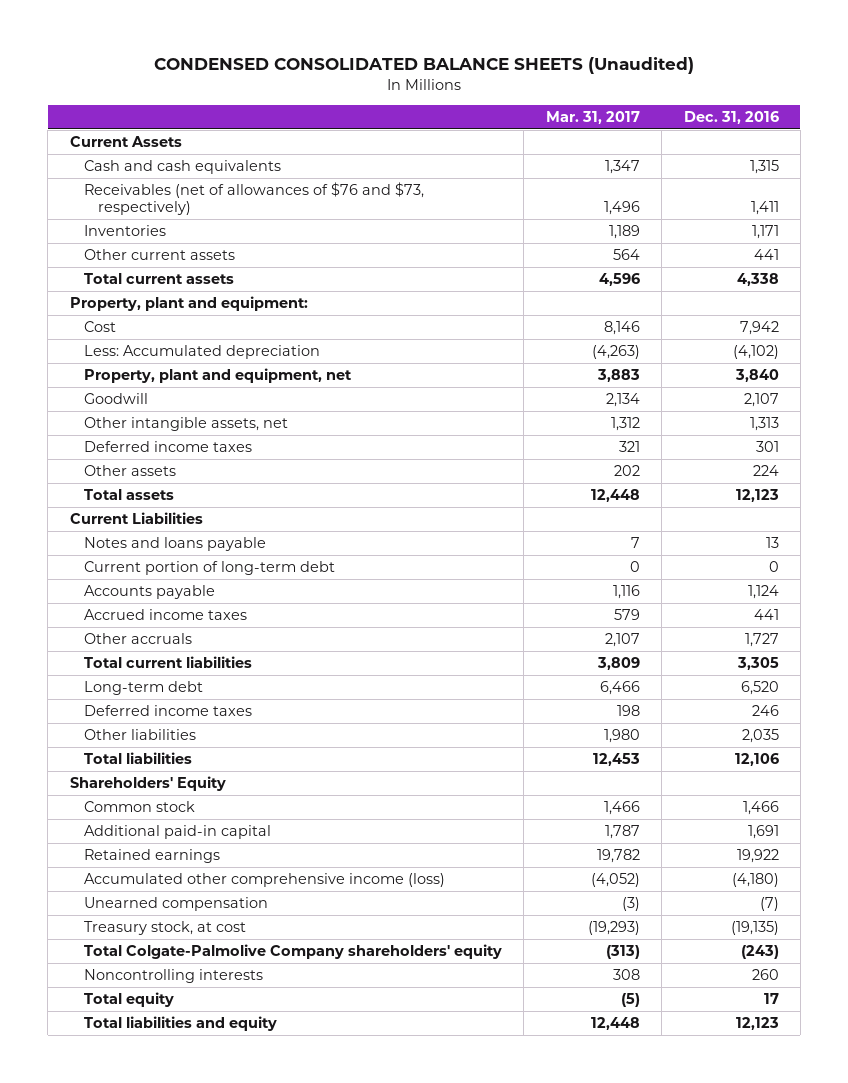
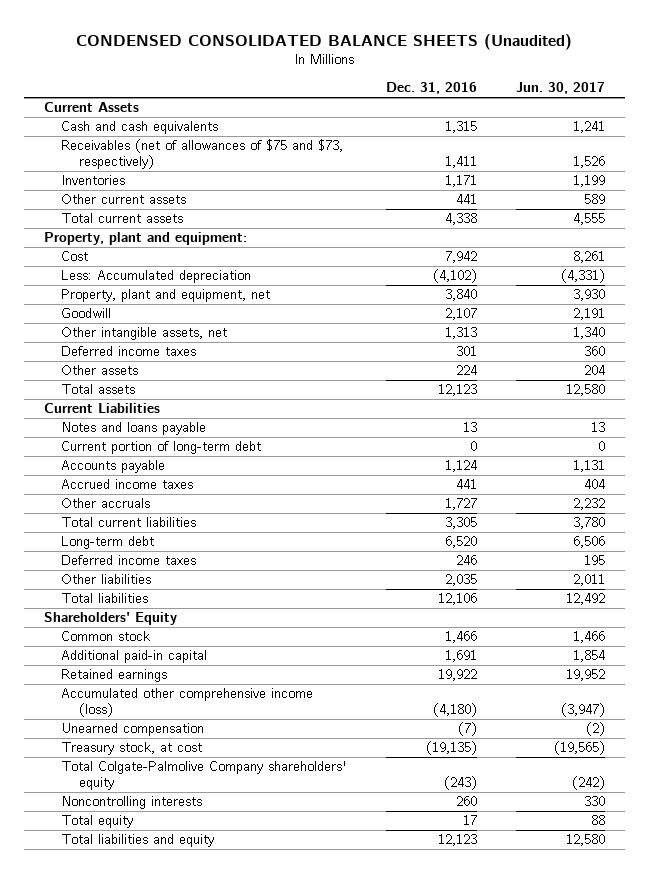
- | Mar. 31, 2017 | Dec. 31, 2016
+ | Dec. 31, 2016 | Jun. 30, 2017
- Receivables (net of allowances of $76 and $73, respectively) | 1,496 | 1,411
+ Receivables (net of allowances of $75 and $73, respectively) | 1,411 | 1,526

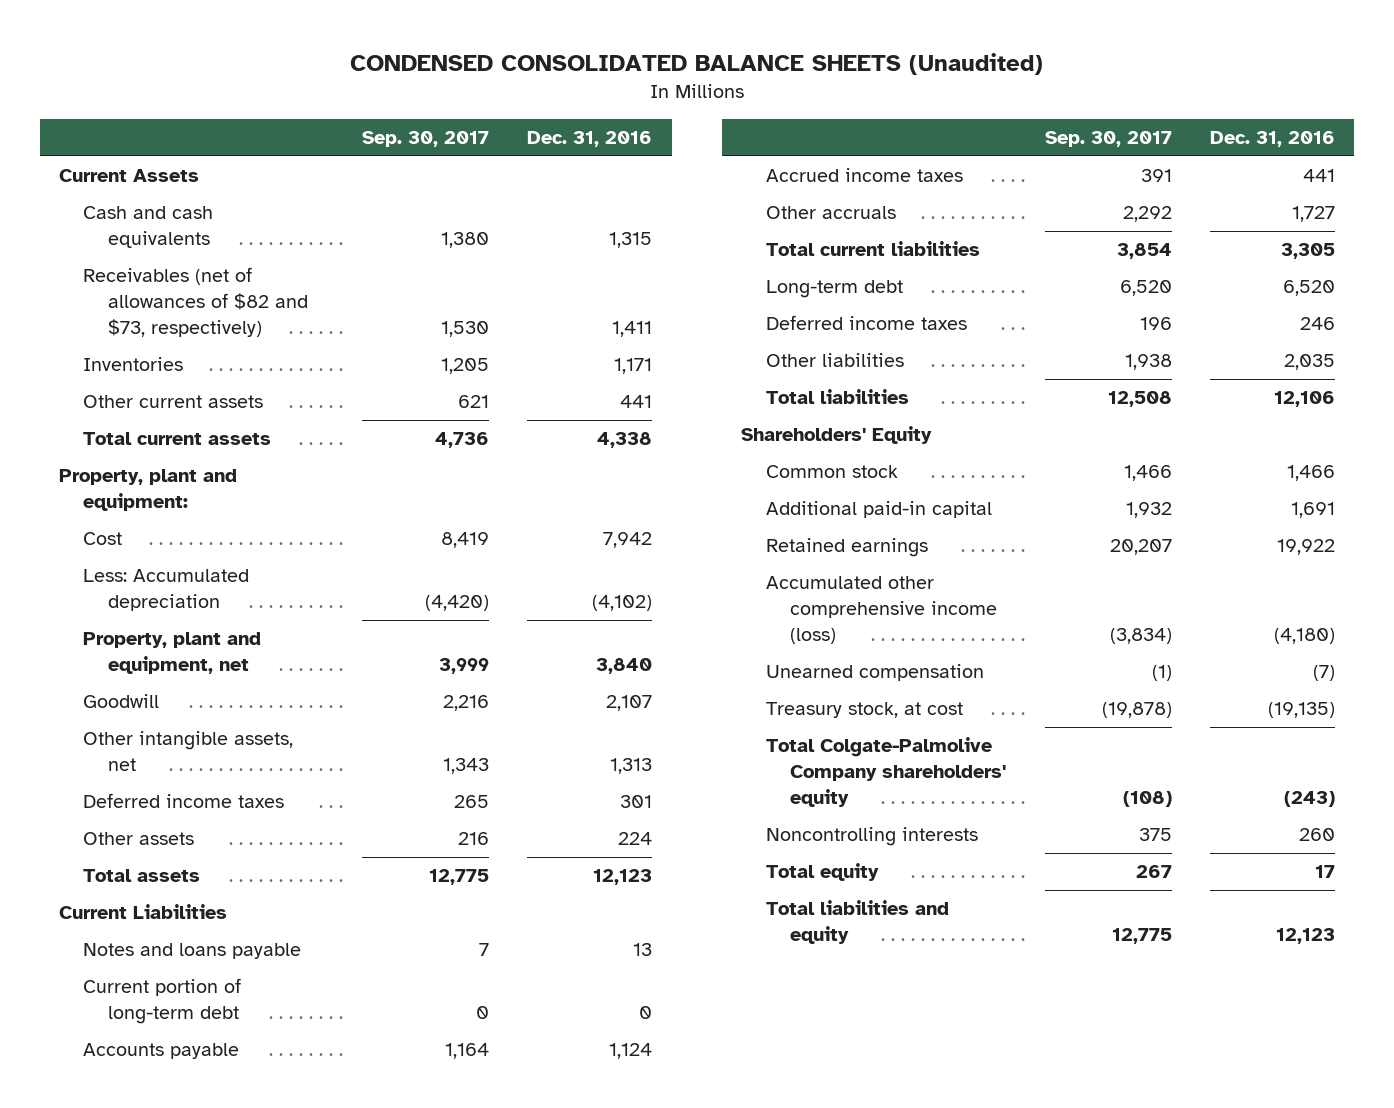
- | Dec. 31, 2016 | Jun. 30, 2017
+ | Sep. 30, 2017 | Dec. 31, 2016
- Receivables (net of allowances of $75 and $73, respectively) | 1,411 | 1,526
+ Receivables (net of allowances of $82 and $73, respectively) | 1,530 | 1,411

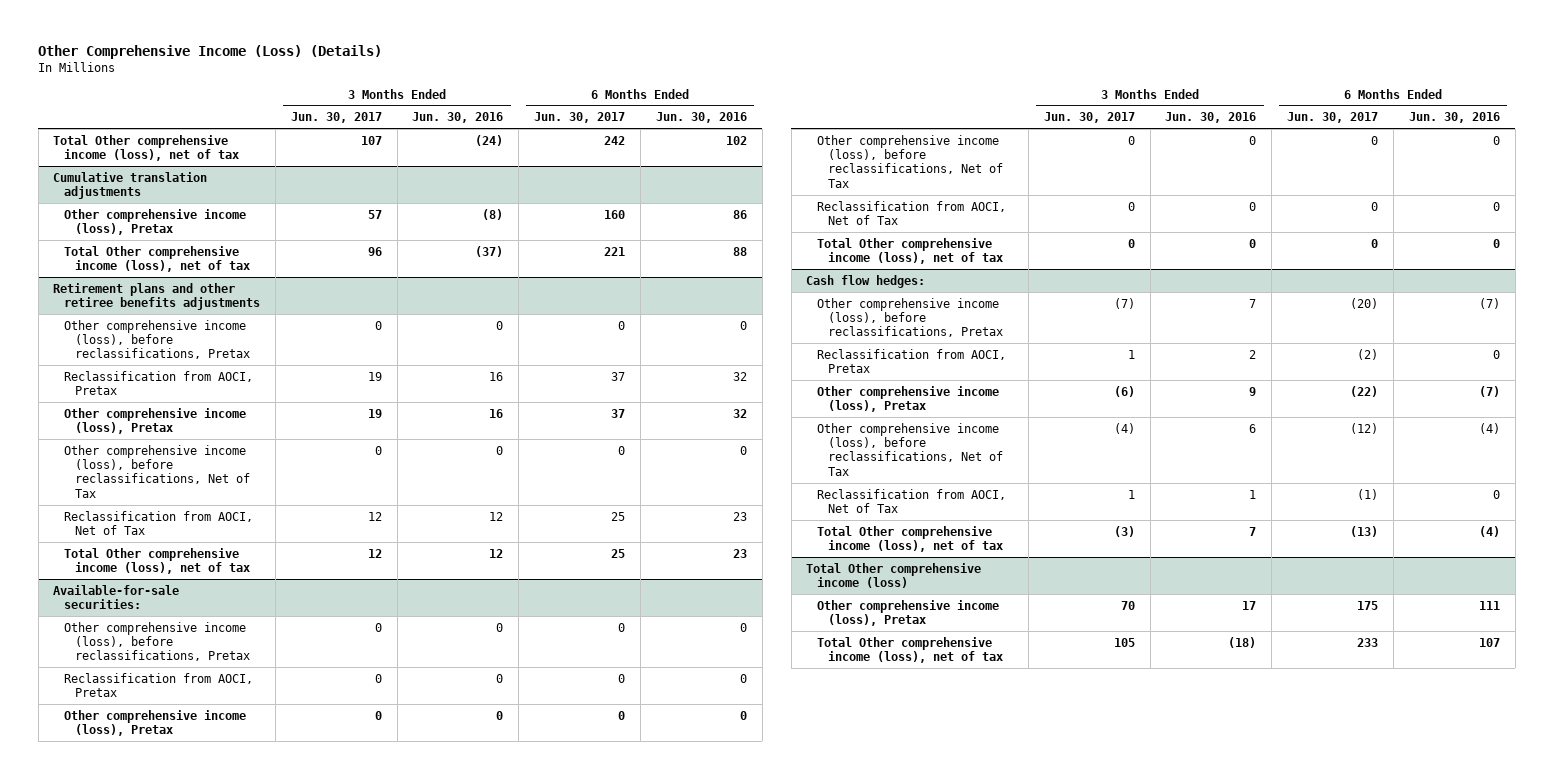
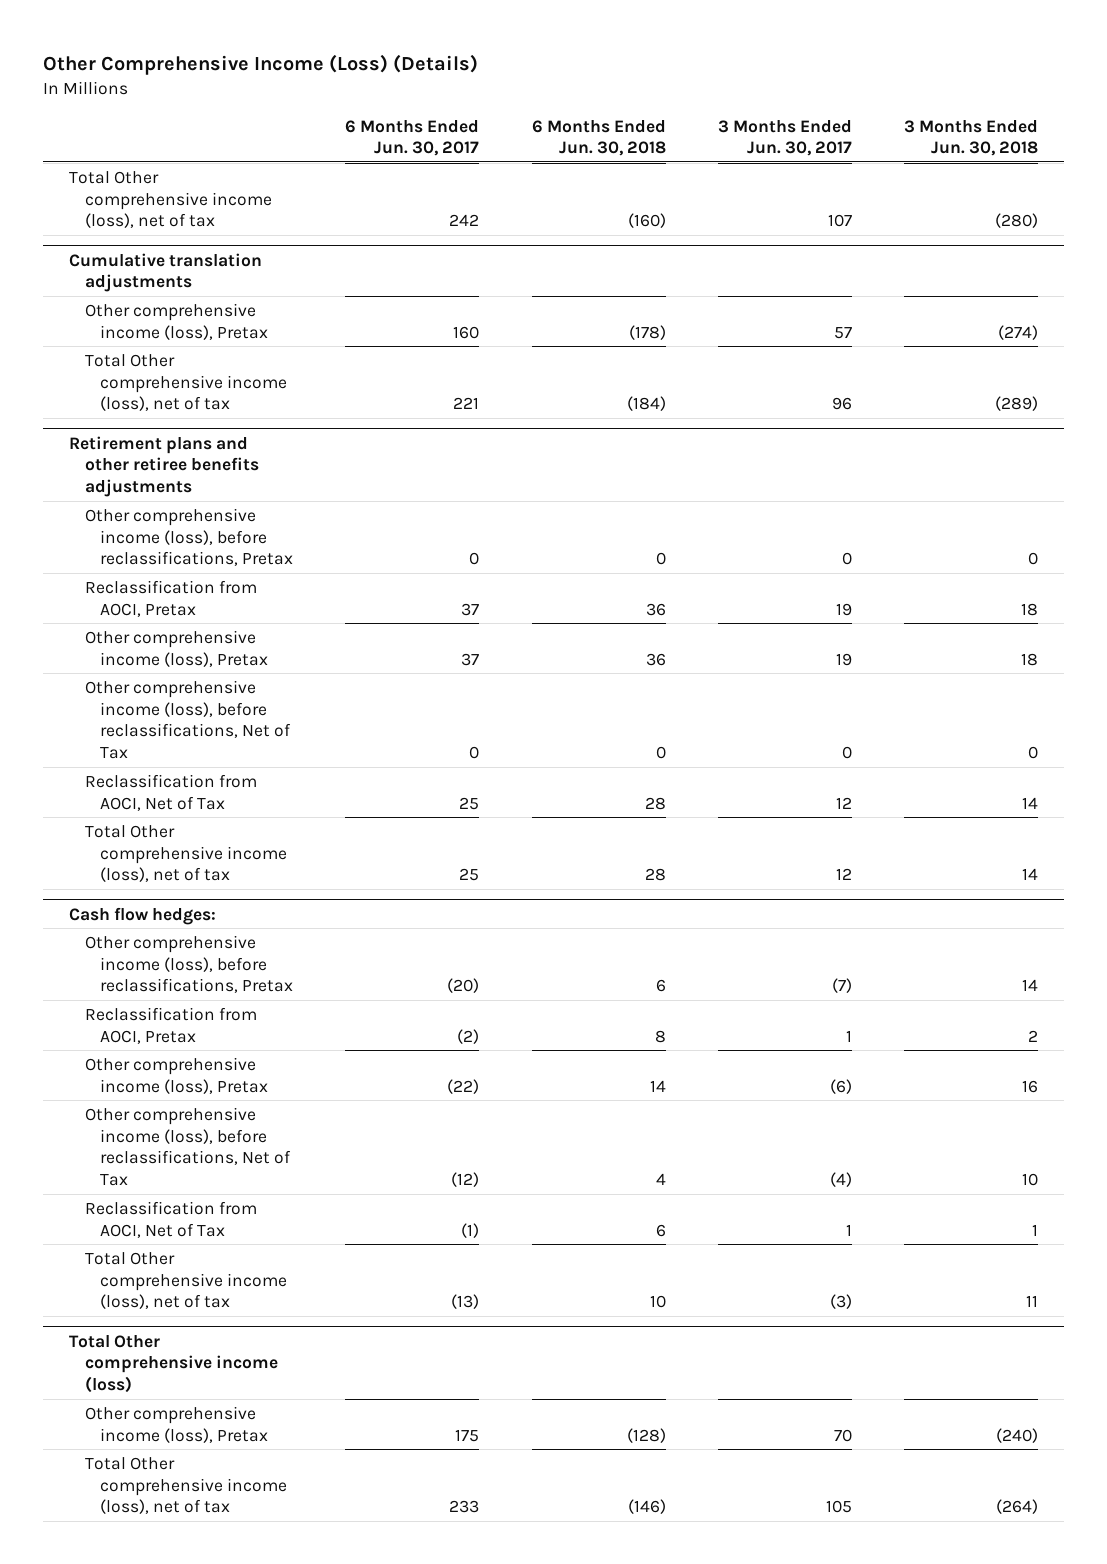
- | 3 Months Ended Jun. 30, 2017 | 3 Months Ended Jun. 30, 2016 | 6 Months Ended Jun. 30, 2017 | 6 Months Ended Jun. 30, 2016
+ | 6 Months Ended Jun. 30, 2017 | 6 Months Ended Jun. 30, 2018 | 3 Months Ended Jun. 30, 2017 | 3 Months Ended Jun. 30, 2018
- Available-for-sale securities:
- Other comprehensive income (loss), before reclassifications, Pretax | 0 | 0 | 0 | 0
- Reclassification from AOCI, Pretax | 0 | 0 | 0 | 0
- Other comprehensive income (loss), Pretax | 0 | 0 | 0 | 0
- Other comprehensive income (loss), before reclassifications, Net of Tax | 0 | 0 | 0 | 0
- Reclassification from AOCI, Net of Tax | 0 | 0 | 0 | 0
- Total Other comprehensive income (loss), net of tax | 0 | 0 | 0 | 0

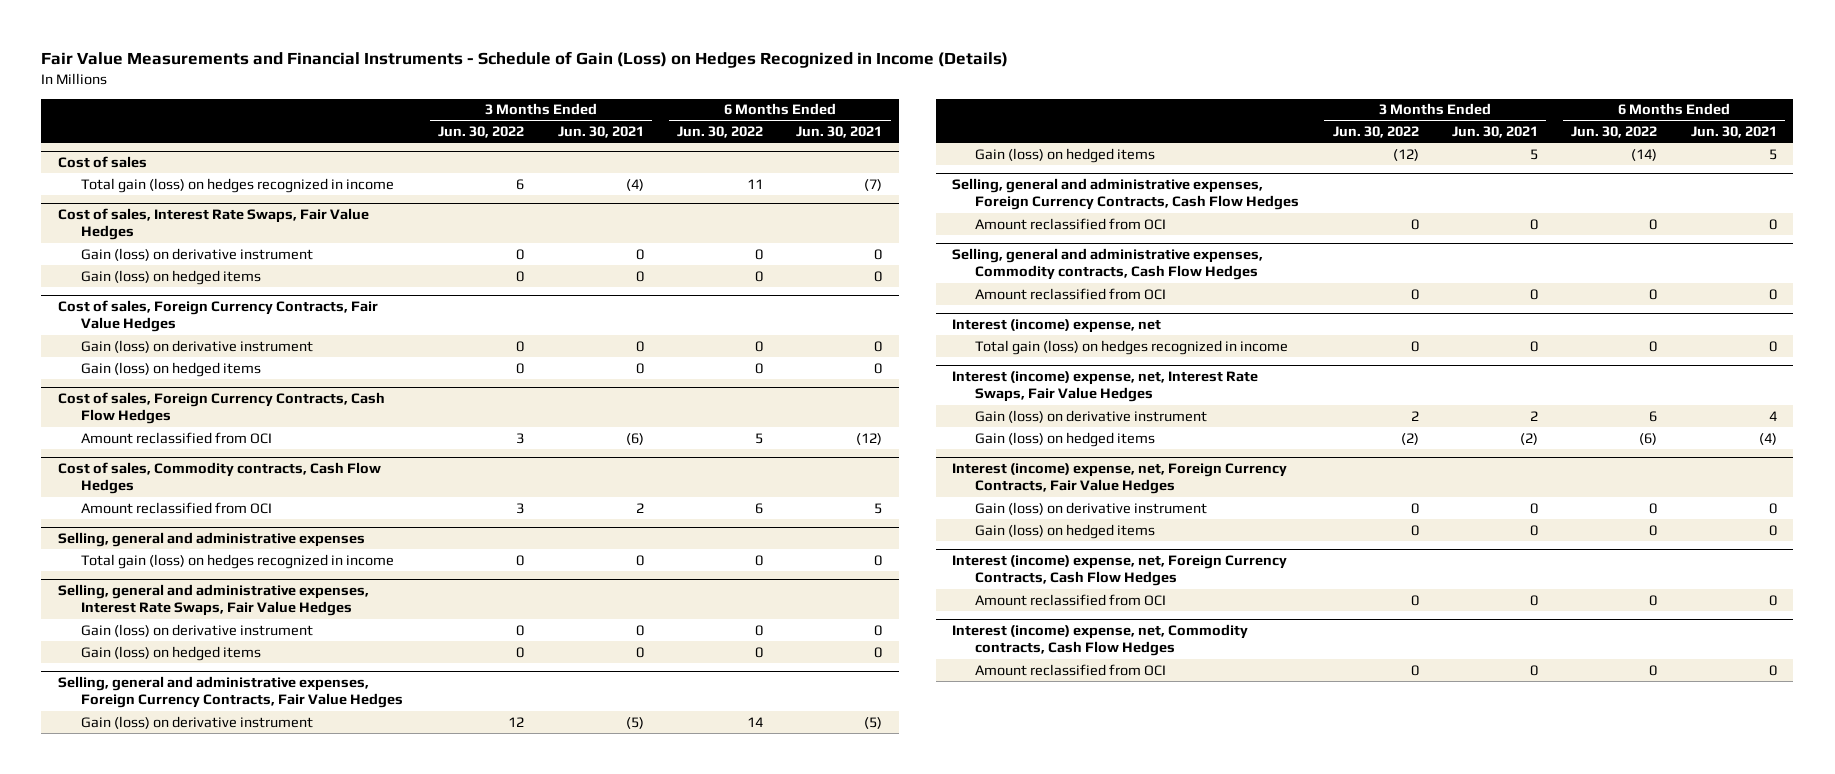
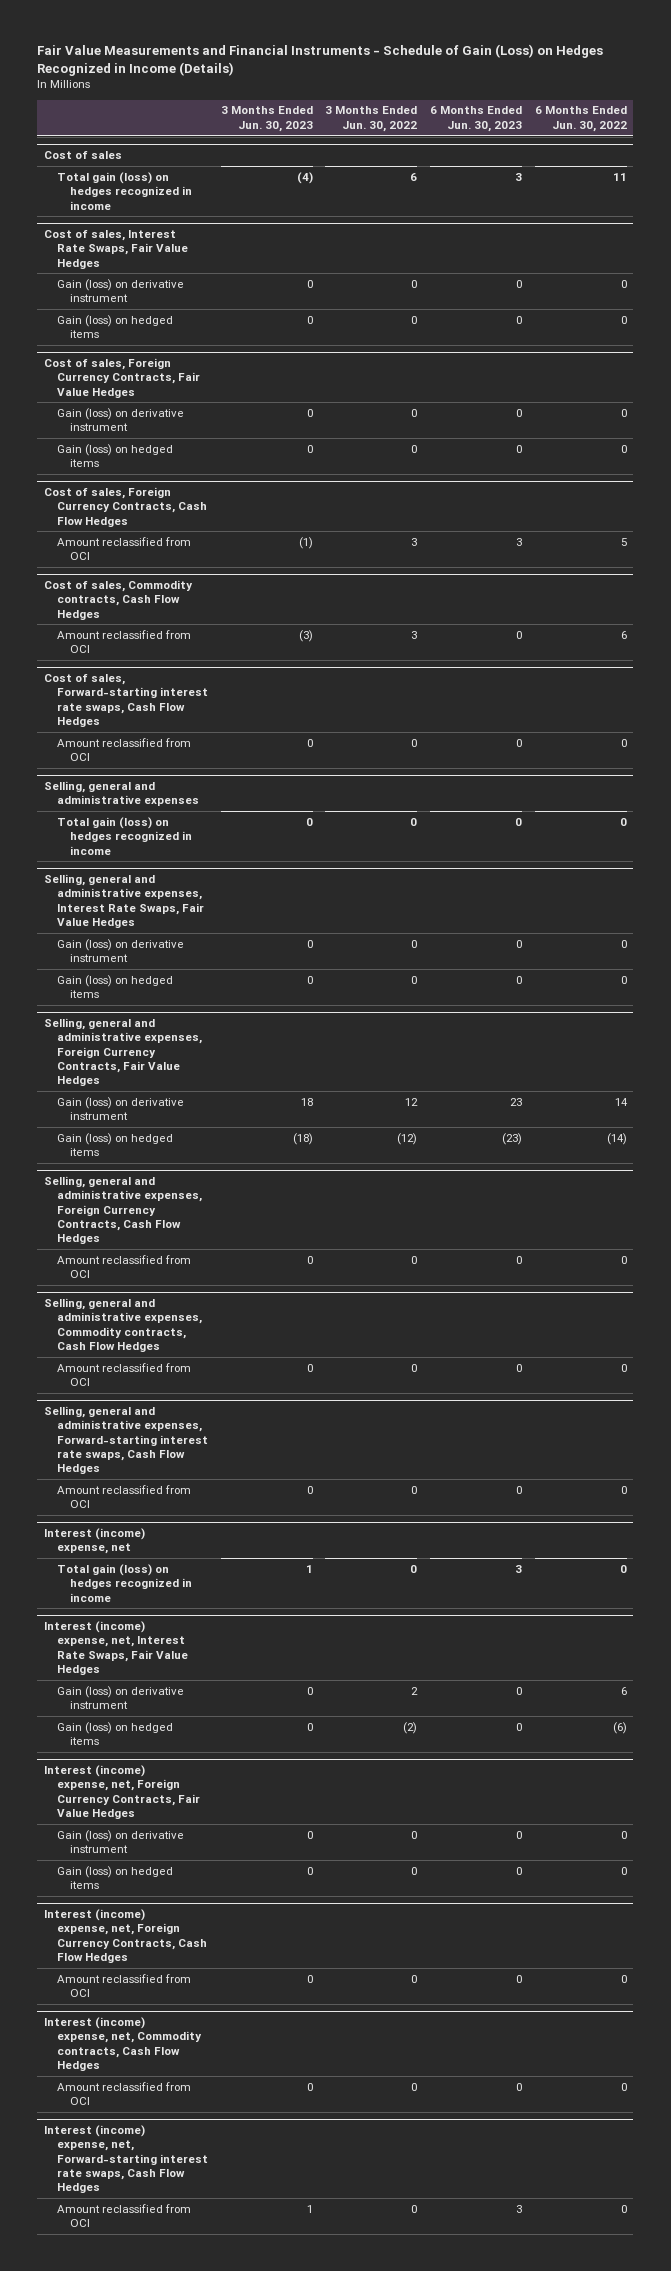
- | 3 Months Ended Jun. 30, 2022 | 3 Months Ended Jun. 30, 2021 | 6 Months Ended Jun. 30, 2022 | 6 Months Ended Jun. 30, 2021
+ | 3 Months Ended Jun. 30, 2023 | 3 Months Ended Jun. 30, 2022 | 6 Months Ended Jun. 30, 2023 | 6 Months Ended Jun. 30, 2022
+ Cost of sales, Forward-starting interest rate swaps, Cash Flow Hedges
+ Amount reclassified from OCI | 0 | 0 | 0 | 0
+ Selling, general and administrative expenses, Forward-starting interest rate swaps, Cash Flow Hedges
+ Amount reclassified from OCI | 0 | 0 | 0 | 0
+ Interest (income) expense, net, Forward-starting interest rate swaps, Cash Flow Hedges
+ Amount reclassified from OCI | 1 | 0 | 3 | 0

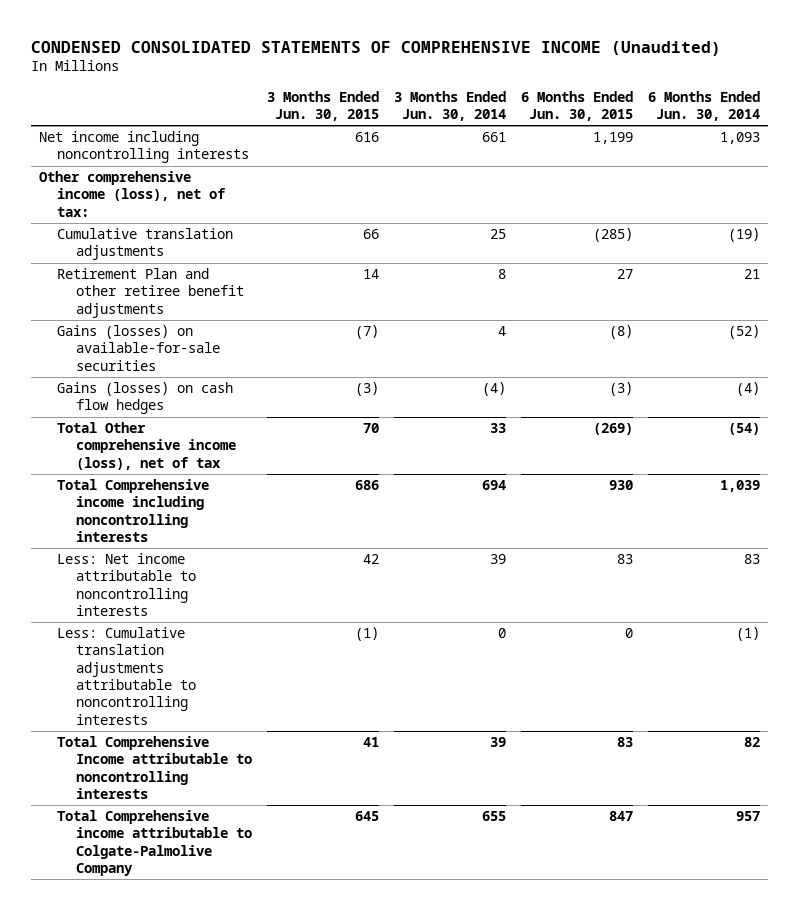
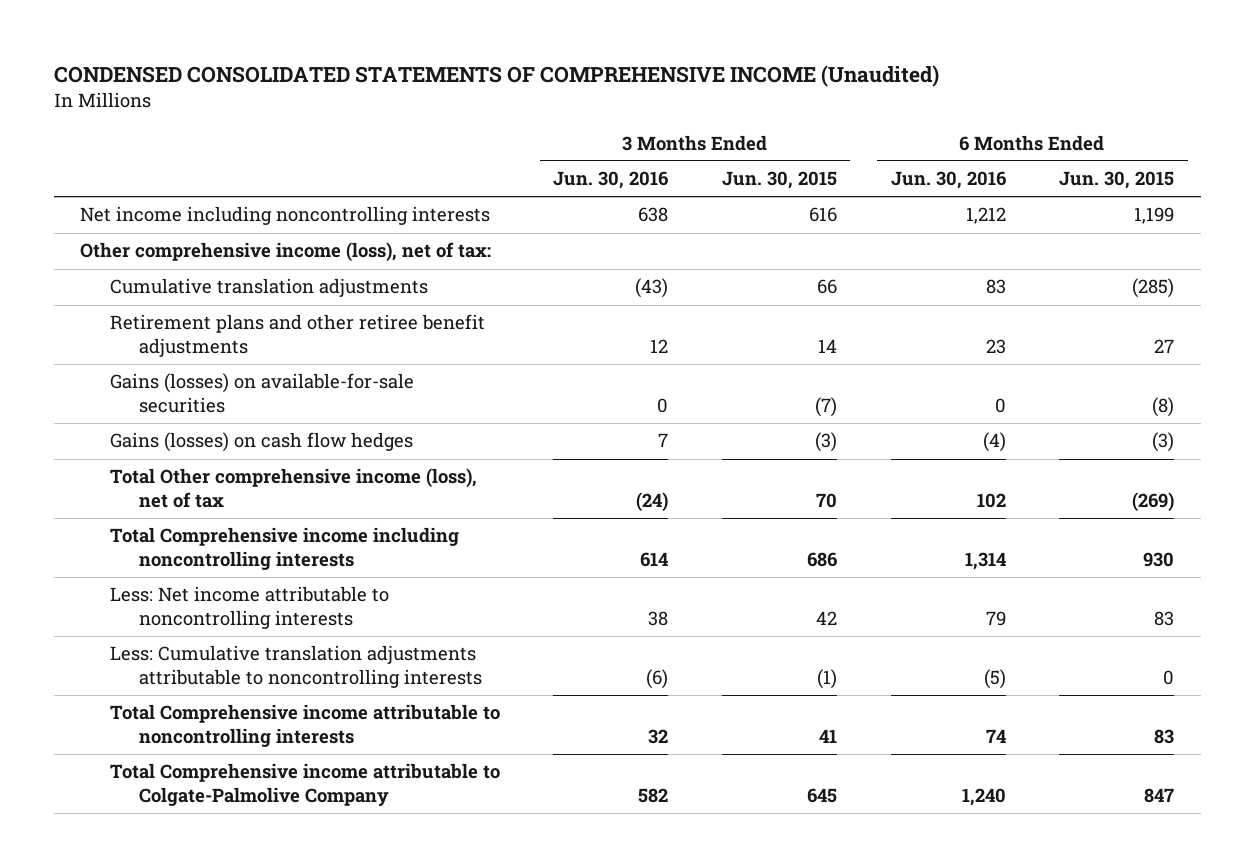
- | 3 Months Ended Jun. 30, 2015 | 3 Months Ended Jun. 30, 2014 | 6 Months Ended Jun. 30, 2015 | 6 Months Ended Jun. 30, 2014
+ | 3 Months Ended Jun. 30, 2016 | 3 Months Ended Jun. 30, 2015 | 6 Months Ended Jun. 30, 2016 | 6 Months Ended Jun. 30, 2015
- Retirement Plan and other retiree benefit adjustments | 14 | 8 | 27 | 21
+ Retirement plans and other retiree benefit adjustments | 12 | 14 | 23 | 27
- Total Comprehensive Income attributable to noncontrolling interests | 41 | 39 | 83 | 82
+ Total Comprehensive income attributable to noncontrolling interests | 32 | 41 | 74 | 83

